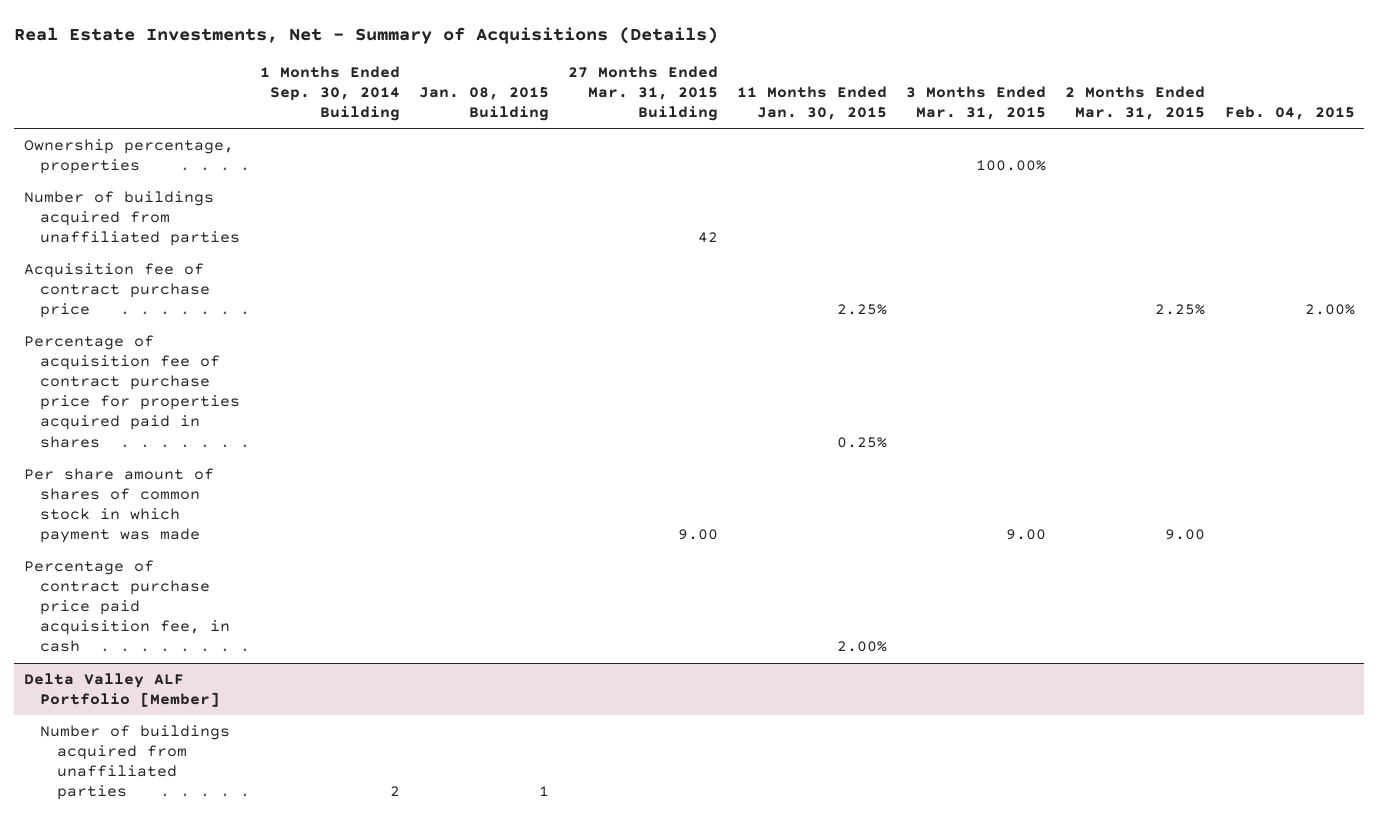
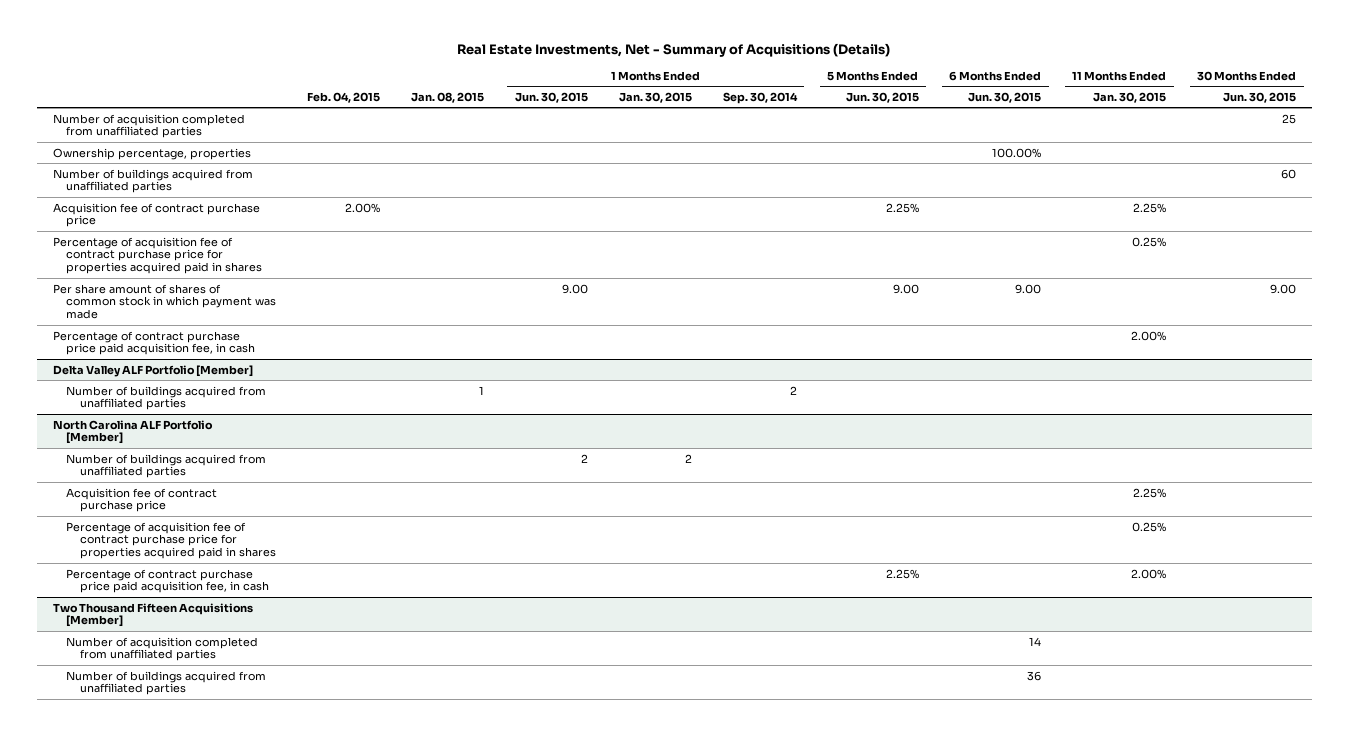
- | 1 Months Ended Sep. 30, 2014 Building | Jan. 08, 2015 Building | 27 Months Ended Mar. 31, 2015 Building | 11 Months Ended Jan. 30, 2015 | 3 Months Ended Mar. 31, 2015 | 2 Months Ended Mar. 31, 2015 | Feb. 04, 2015
+ | Feb. 04, 2015 | Jan. 08, 2015 | 1 Months Ended Jun. 30, 2015 | 1 Months Ended Jan. 30, 2015 | 1 Months Ended Sep. 30, 2014 | 5 Months Ended Jun. 30, 2015 | 6 Months Ended Jun. 30, 2015 | 11 Months Ended Jan. 30, 2015 | 30 Months Ended Jun. 30, 2015
+ Number of acquisition completed from unaffiliated parties | | | | | | | | | 25
+ North Carolina ALF Portfolio [Member]
+ Number of buildings acquired from unaffiliated parties | | | 2 | 2 | | | | |
+ Acquisition fee of contract purchase price | | | | | | | | 2.25% |
+ Percentage of acquisition fee of contract purchase price for properties acquired paid in shares | | | | | | | | 0.25% |
+ Percentage of contract purchase price paid acquisition fee, in cash | | | | | | 2.25% | | 2.00% |
+ Two Thousand Fifteen Acquisitions [Member]
+ Number of acquisition completed from unaffiliated parties | | | | | | | 14 | |
+ Number of buildings acquired from unaffiliated parties | | | | | | | 36 | |

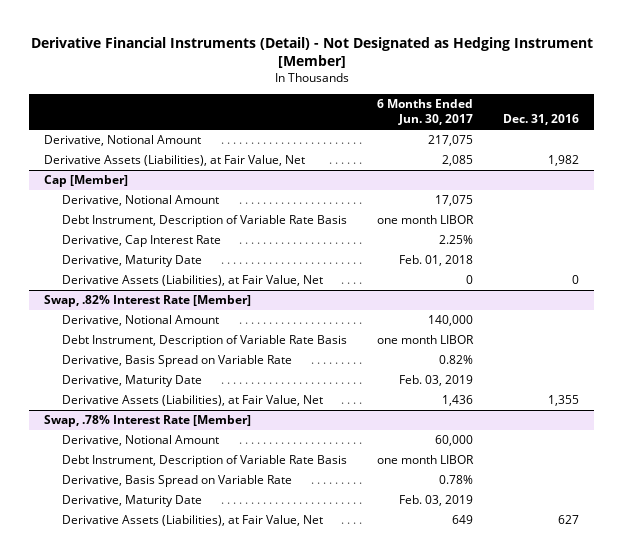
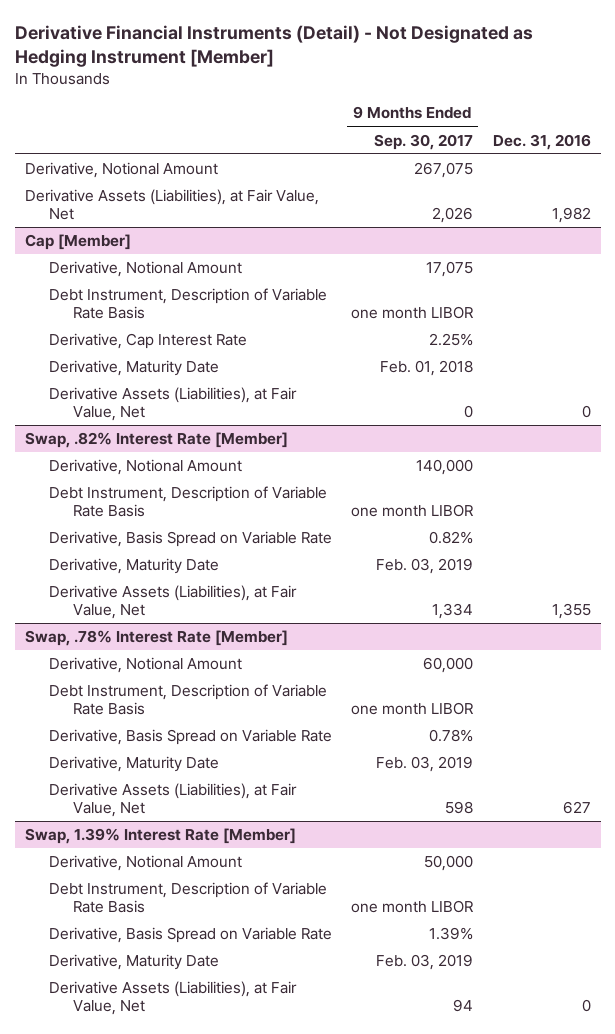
- | 6 Months Ended Jun. 30, 2017 | Dec. 31, 2016
+ | 9 Months Ended Sep. 30, 2017 | Dec. 31, 2016
+ Swap, 1.39% Interest Rate [Member]
+ Derivative, Notional Amount | 50,000 |
+ Debt Instrument, Description of Variable Rate Basis | one month LIBOR |
+ Derivative, Basis Spread on Variable Rate | 1.39% |
+ Derivative, Maturity Date | Feb. 03, 2019 |
+ Derivative Assets (Liabilities), at Fair Value, Net | 94 | 0

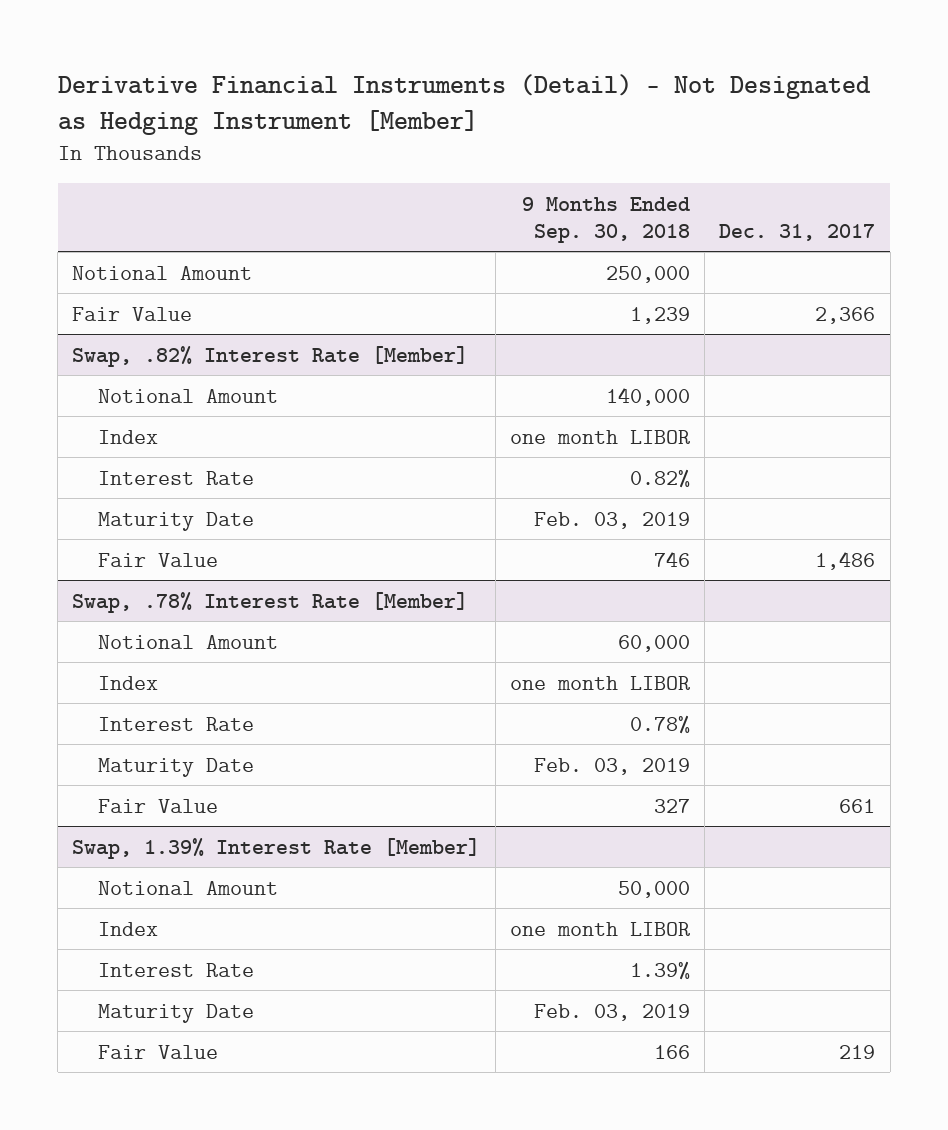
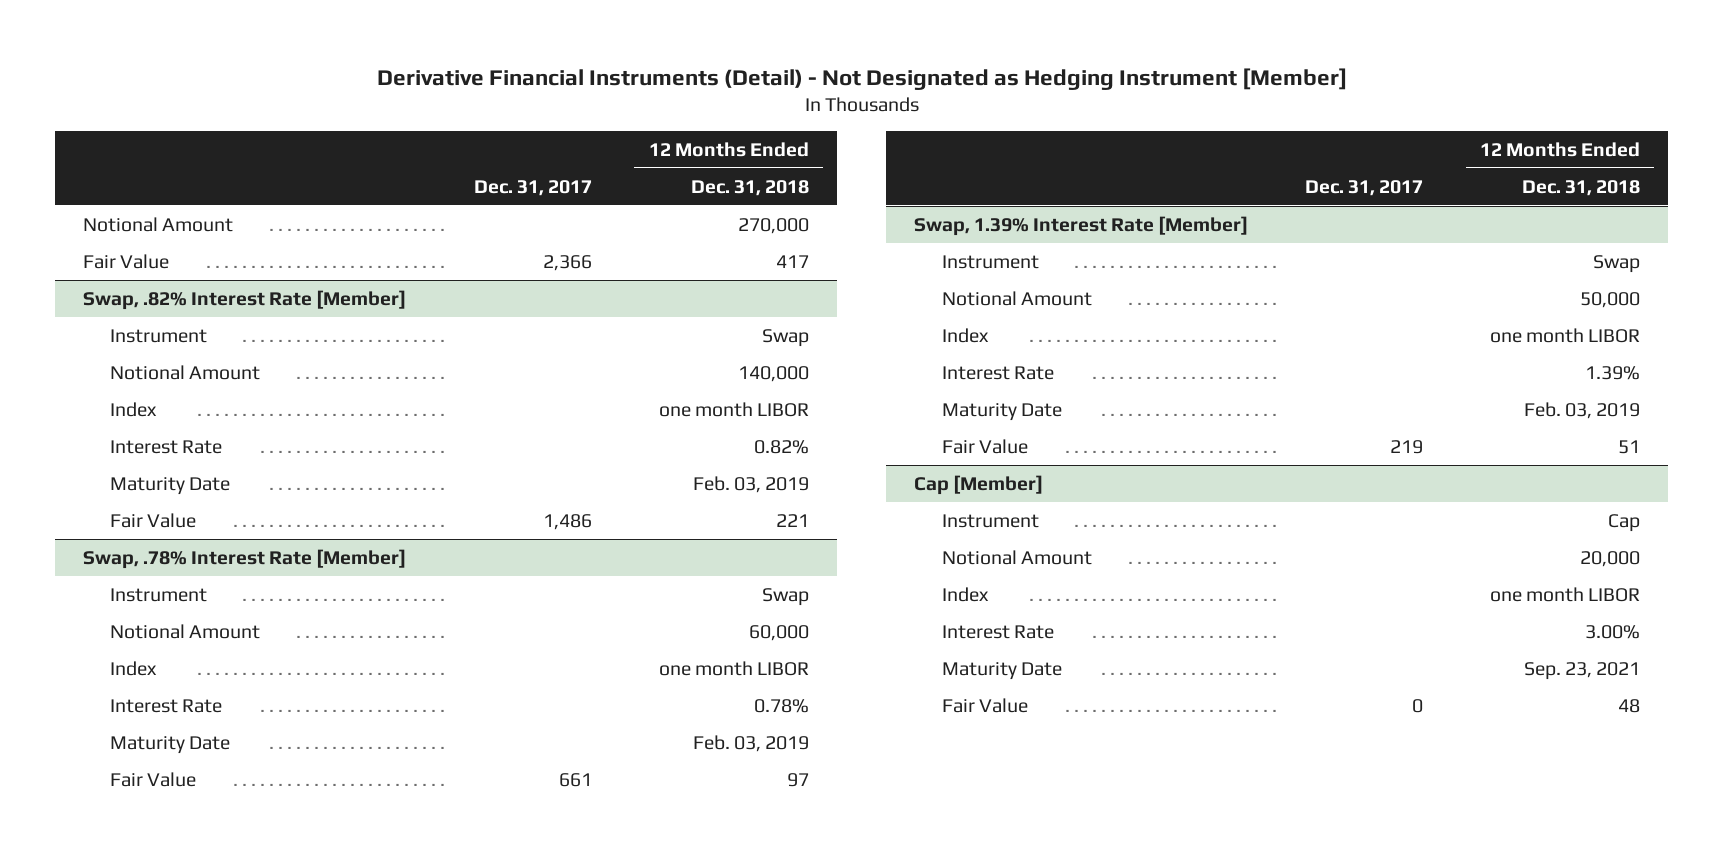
- | 9 Months Ended Sep. 30, 2018 | Dec. 31, 2017
+ | Dec. 31, 2017 | 12 Months Ended Dec. 31, 2018
@ Swap, .82% Interest Rate [Member]
+ Instrument | | Swap
@ Swap, .78% Interest Rate [Member]
+ Instrument | | Swap
@ Swap, 1.39% Interest Rate [Member]
+ Instrument | | Swap
+ Cap [Member]
+ Instrument | | Cap
+ Notional Amount | | 20,000
+ Index | | one month LIBOR
+ Interest Rate | | 3.00%
+ Maturity Date | | Sep. 23, 2021
+ Fair Value | 0 | 48

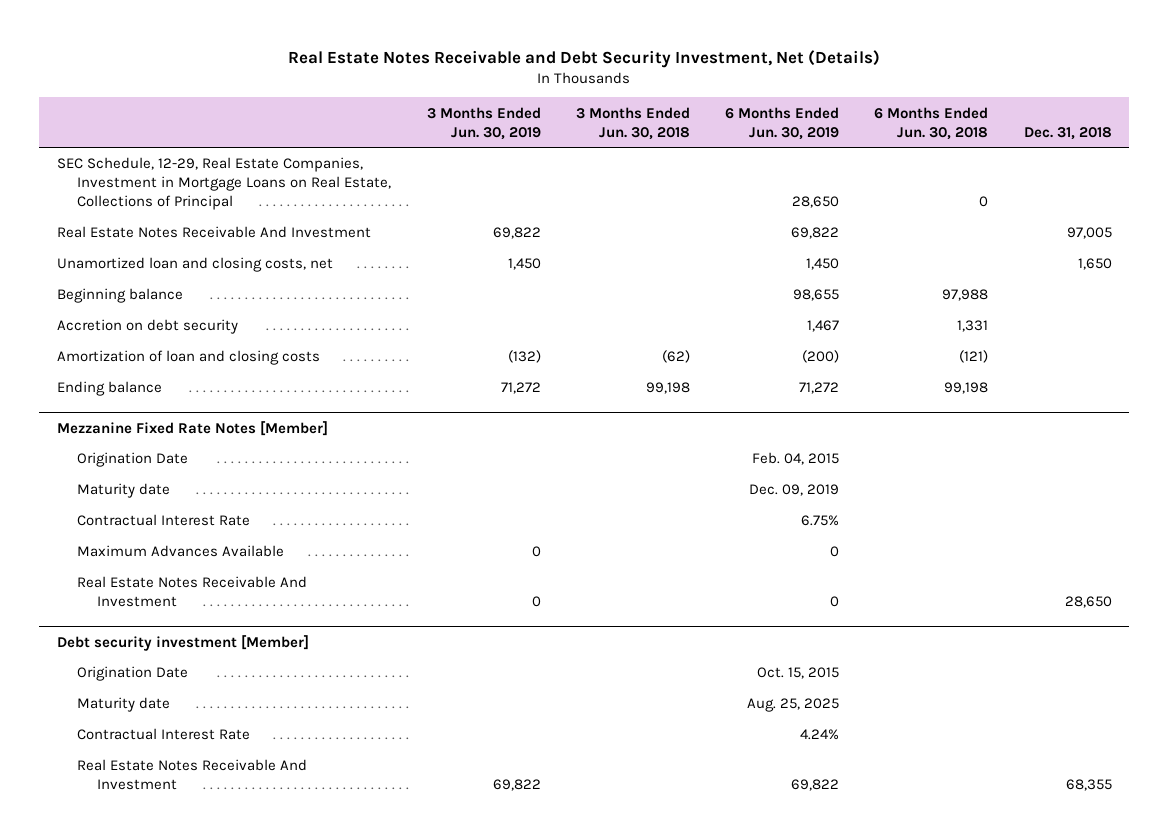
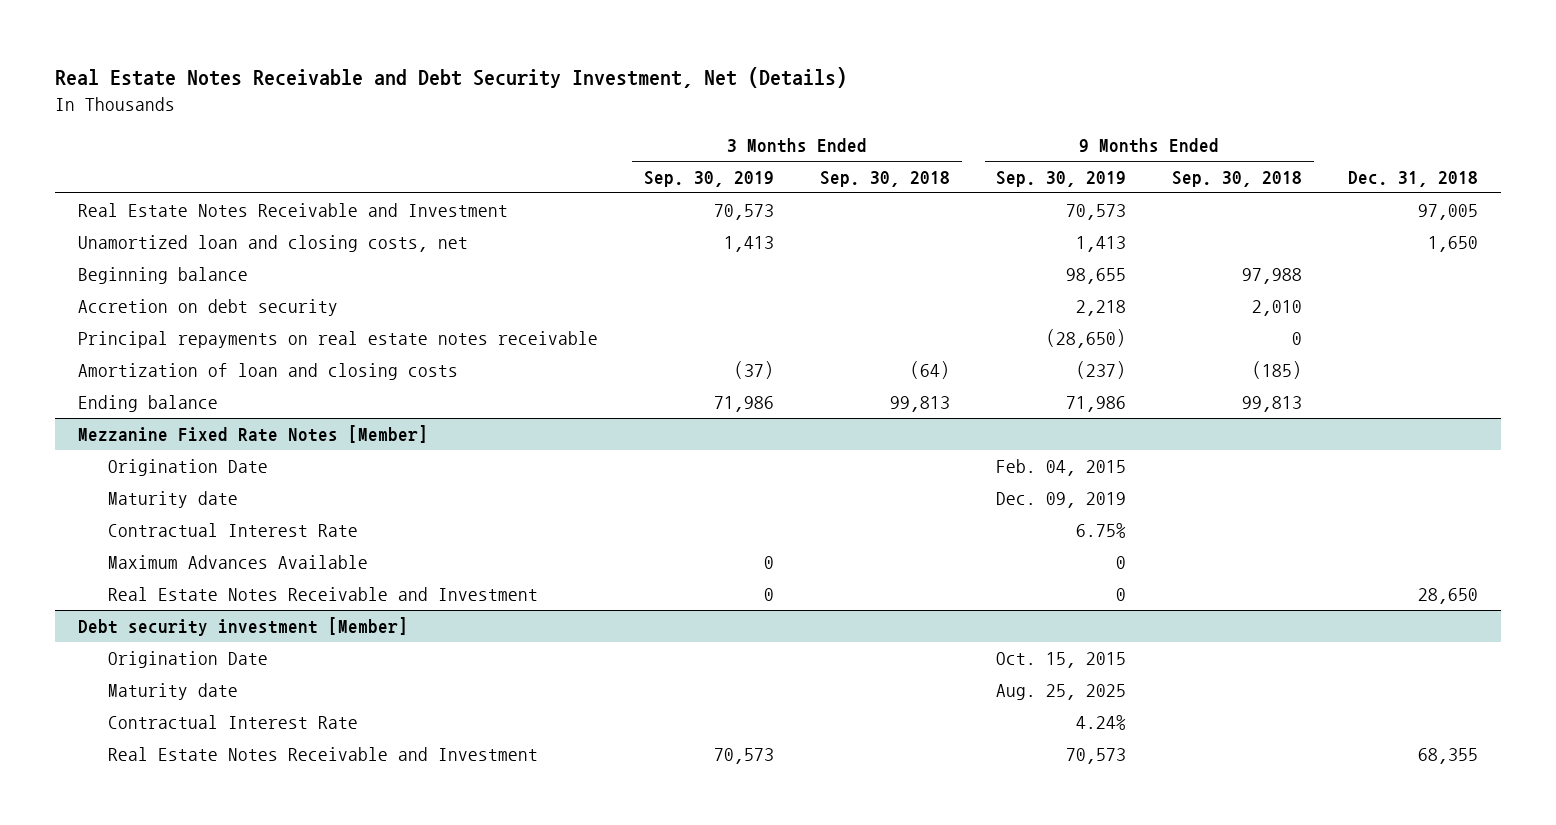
- | 3 Months Ended Jun. 30, 2019 | 3 Months Ended Jun. 30, 2018 | 6 Months Ended Jun. 30, 2019 | 6 Months Ended Jun. 30, 2018 | Dec. 31, 2018
+ | 3 Months Ended Sep. 30, 2019 | 3 Months Ended Sep. 30, 2018 | 9 Months Ended Sep. 30, 2019 | 9 Months Ended Sep. 30, 2018 | Dec. 31, 2018
- SEC Schedule, 12-29, Real Estate Companies, Investment in Mortgage Loans on Real Estate, Collections of Principal | | | 28,650 | 0 |
- Real Estate Notes Receivable And Investment | 69,822 | | 69,822 | | 97,005
+ Real Estate Notes Receivable and Investment | 70,573 | | 70,573 | | 97,005
+ Principal repayments on real estate notes receivable | | | (28,650) | 0 |
@ Mezzanine Fixed Rate Notes [Member]
- Real Estate Notes Receivable And Investment | 0 | | 0 | | 28,650
+ Real Estate Notes Receivable and Investment | 0 | | 0 | | 28,650
@ Debt security investment [Member]
- Real Estate Notes Receivable And Investment | 69,822 | | 69,822 | | 68,355
+ Real Estate Notes Receivable and Investment | 70,573 | | 70,573 | | 68,355

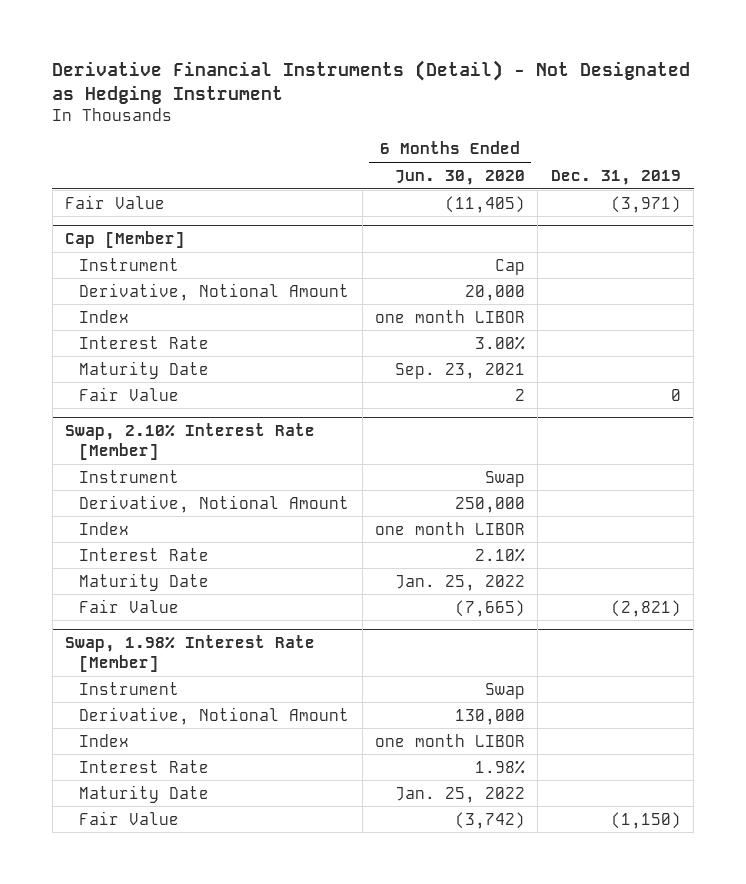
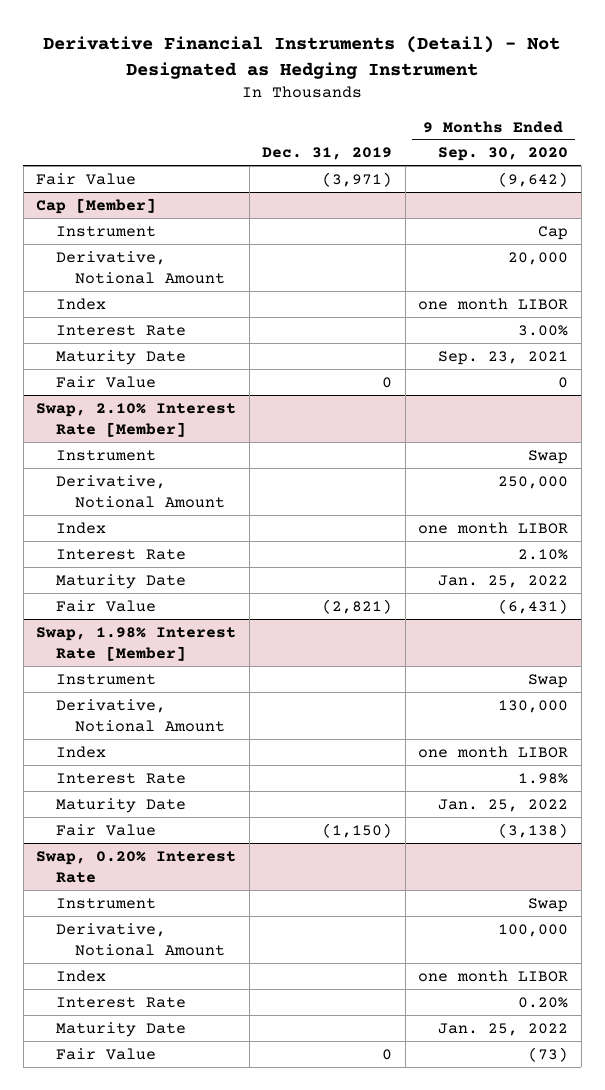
- | 6 Months Ended Jun. 30, 2020 | Dec. 31, 2019
+ | Dec. 31, 2019 | 9 Months Ended Sep. 30, 2020
+ Swap, 0.20% Interest Rate
+ Instrument | | Swap
+ Derivative, Notional Amount | | 100,000
+ Index | | one month LIBOR
+ Interest Rate | | 0.20%
+ Maturity Date | | Jan. 25, 2022
+ Fair Value | 0 | (73)

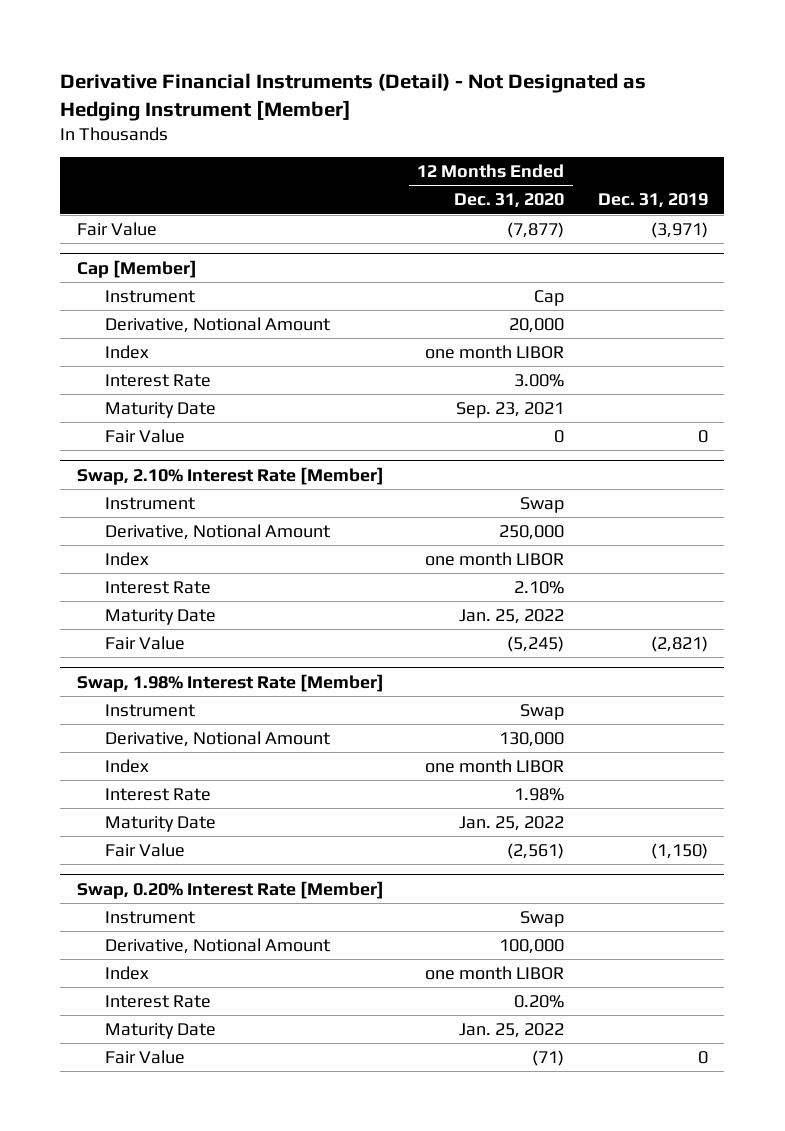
- Derivative Financial Instruments (Detail) - Not Designated as Hedging Instrument
+ Derivative Financial Instruments (Detail) - Not Designated as Hedging Instrument [Member]
- | Dec. 31, 2019 | 9 Months Ended Sep. 30, 2020
+ | 12 Months Ended Dec. 31, 2020 | Dec. 31, 2019
- Swap, 0.20% Interest Rate
+ Swap, 0.20% Interest Rate [Member]

